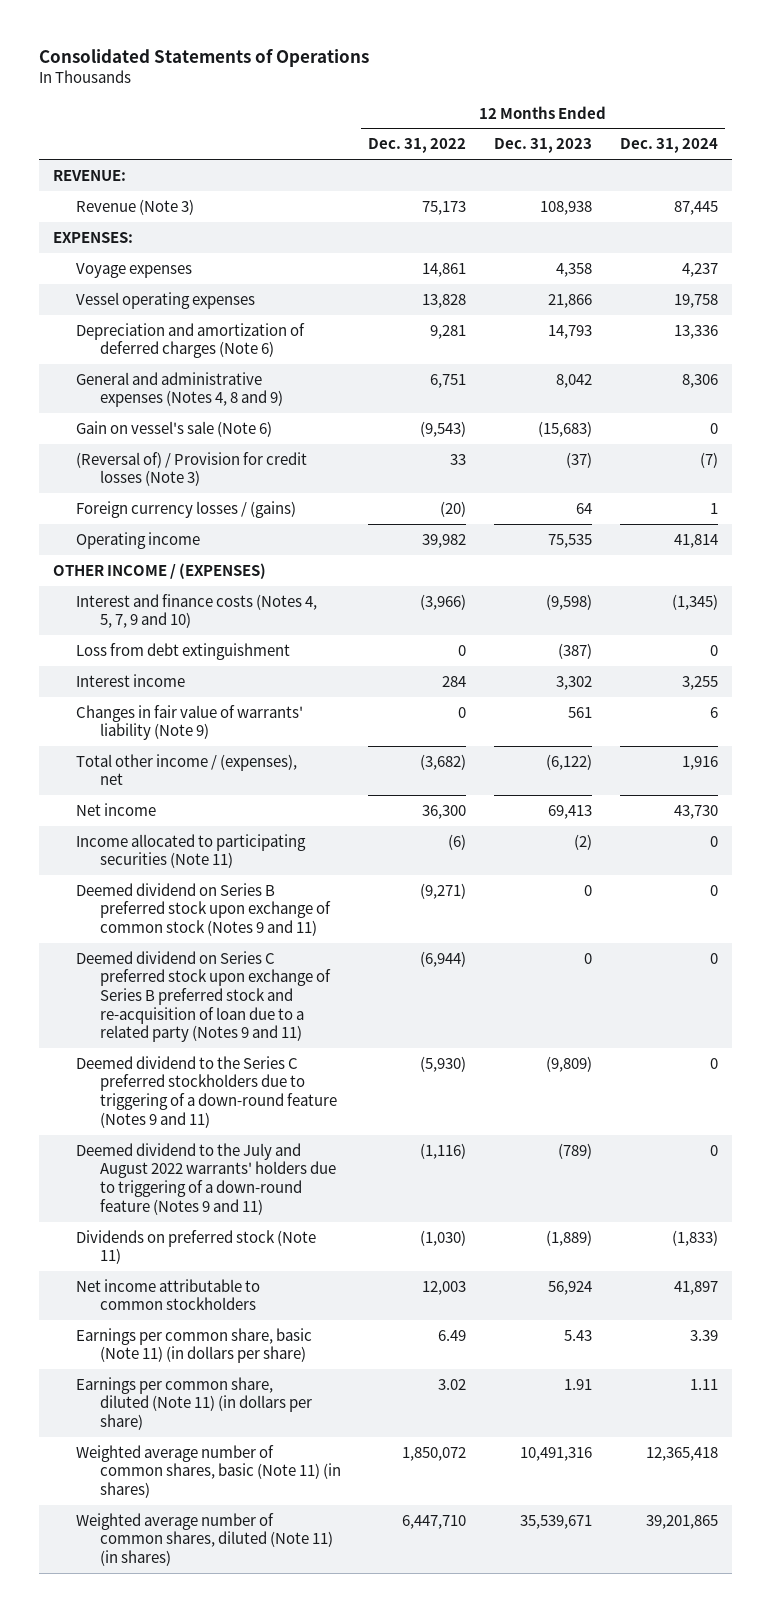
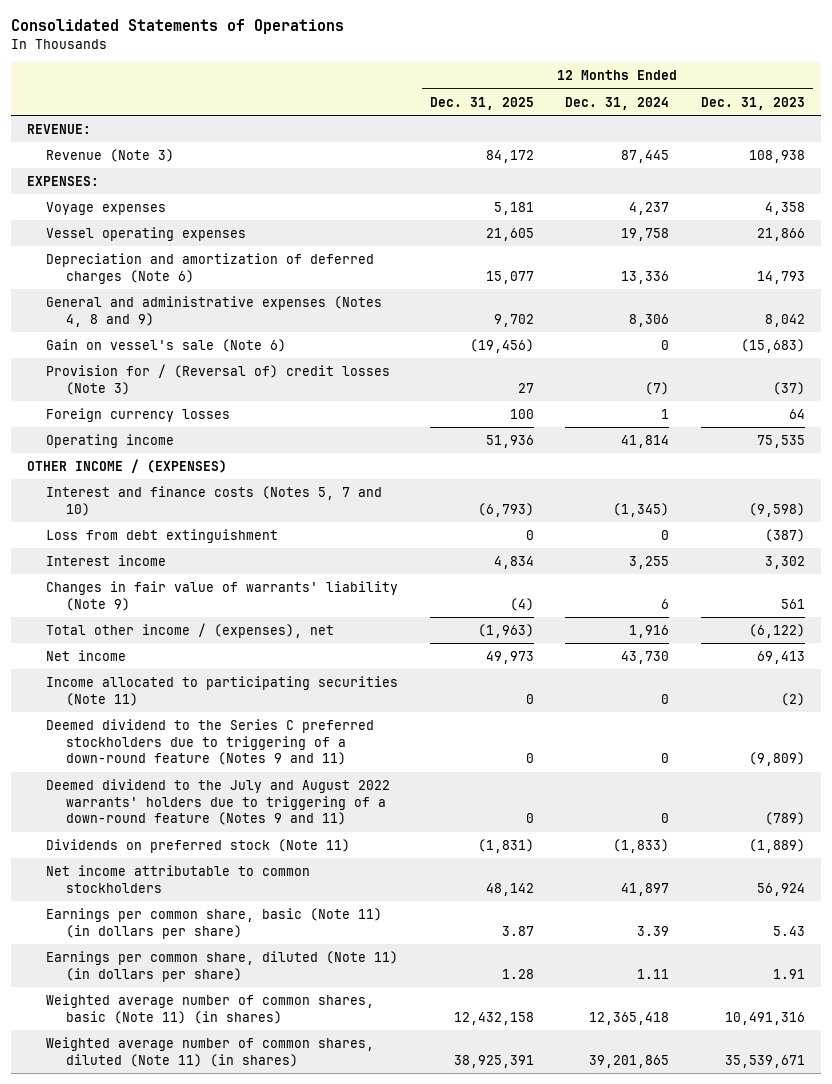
- | 12 Months Ended Dec. 31, 2022 | 12 Months Ended Dec. 31, 2023 | 12 Months Ended Dec. 31, 2024
+ | 12 Months Ended Dec. 31, 2025 | 12 Months Ended Dec. 31, 2024 | 12 Months Ended Dec. 31, 2023
- (Reversal of) / Provision for credit losses (Note 3) | 33 | (37) | (7)
- Foreign currency losses / (gains) | (20) | 64 | 1
+ Provision for / (Reversal of) credit losses (Note 3) | 27 | (7) | (37)
+ Foreign currency losses | 100 | 1 | 64
- Interest and finance costs (Notes 4, 5, 7, 9 and 10) | (3,966) | (9,598) | (1,345)
+ Interest and finance costs (Notes 5, 7 and 10) | (6,793) | (1,345) | (9,598)
- Deemed dividend on Series B preferred stock upon exchange of common stock (Notes 9 and 11) | (9,271) | 0 | 0
- Deemed dividend on Series C preferred stock upon exchange of Series B preferred stock and re-acquisition of loan due to a related party (Notes 9 and 11) | (6,944) | 0 | 0

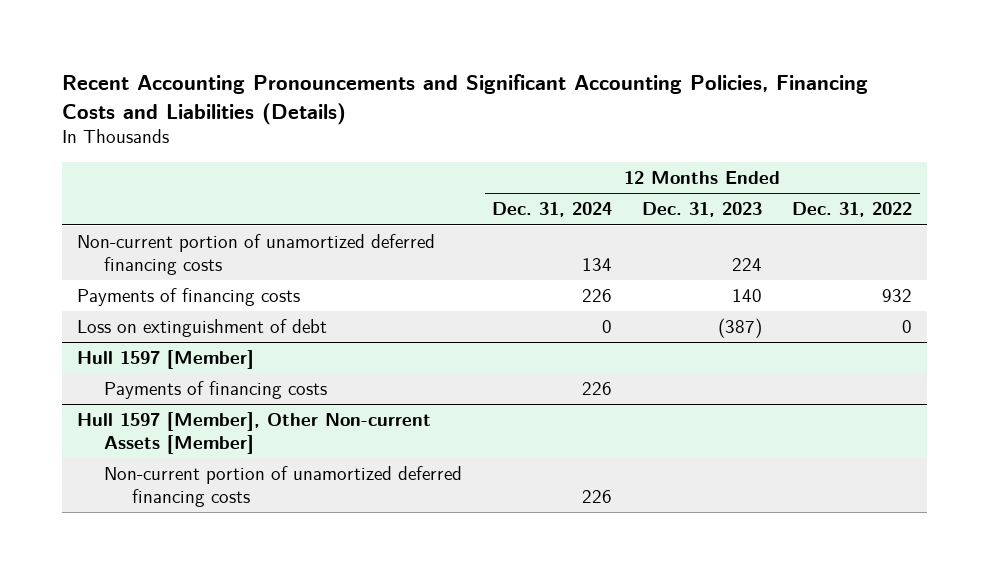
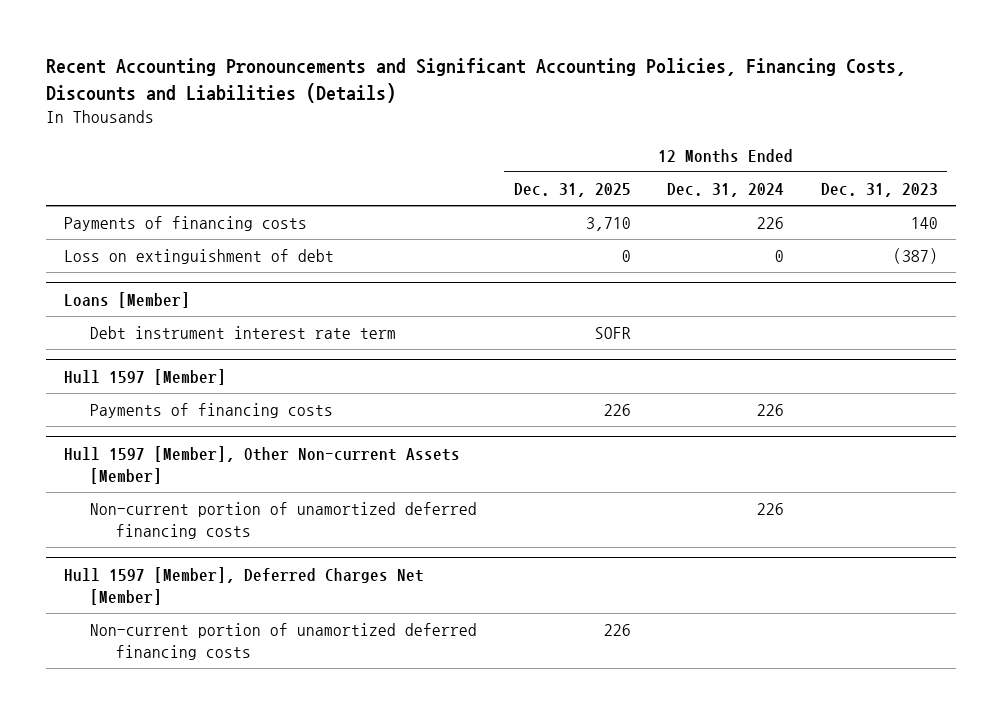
- Recent Accounting Pronouncements and Significant Accounting Policies, Financing Costs and Liabilities (Details)
+ Recent Accounting Pronouncements and Significant Accounting Policies, Financing Costs, Discounts and Liabilities (Details)
- | 12 Months Ended Dec. 31, 2024 | 12 Months Ended Dec. 31, 2023 | 12 Months Ended Dec. 31, 2022
+ | 12 Months Ended Dec. 31, 2025 | 12 Months Ended Dec. 31, 2024 | 12 Months Ended Dec. 31, 2023
- Non-current portion of unamortized deferred financing costs | 134 | 224 |
+ Loans [Member]
+ Debt instrument interest rate term | SOFR | |
+ Hull 1597 [Member], Deferred Charges Net [Member]
+ Non-current portion of unamortized deferred financing costs | 226 | |

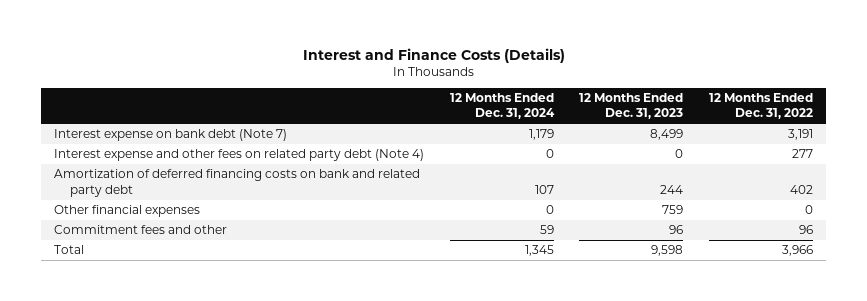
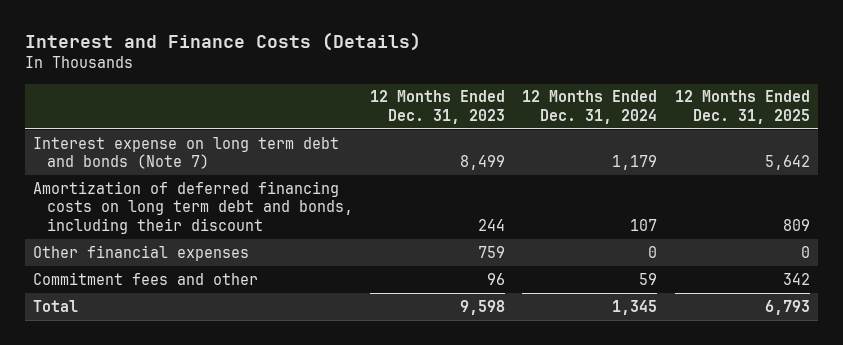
- | 12 Months Ended Dec. 31, 2024 | 12 Months Ended Dec. 31, 2023 | 12 Months Ended Dec. 31, 2022
+ | 12 Months Ended Dec. 31, 2023 | 12 Months Ended Dec. 31, 2024 | 12 Months Ended Dec. 31, 2025
- Interest expense on bank debt (Note 7) | 1,179 | 8,499 | 3,191
- Interest expense and other fees on related party debt (Note 4) | 0 | 0 | 277
- Amortization of deferred financing costs on bank and related party debt | 107 | 244 | 402
+ Interest expense on long term debt and bonds (Note 7) | 8,499 | 1,179 | 5,642
+ Amortization of deferred financing costs on long term debt and bonds, including their discount | 244 | 107 | 809

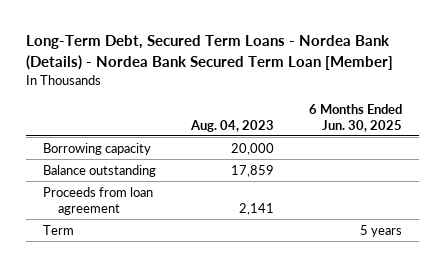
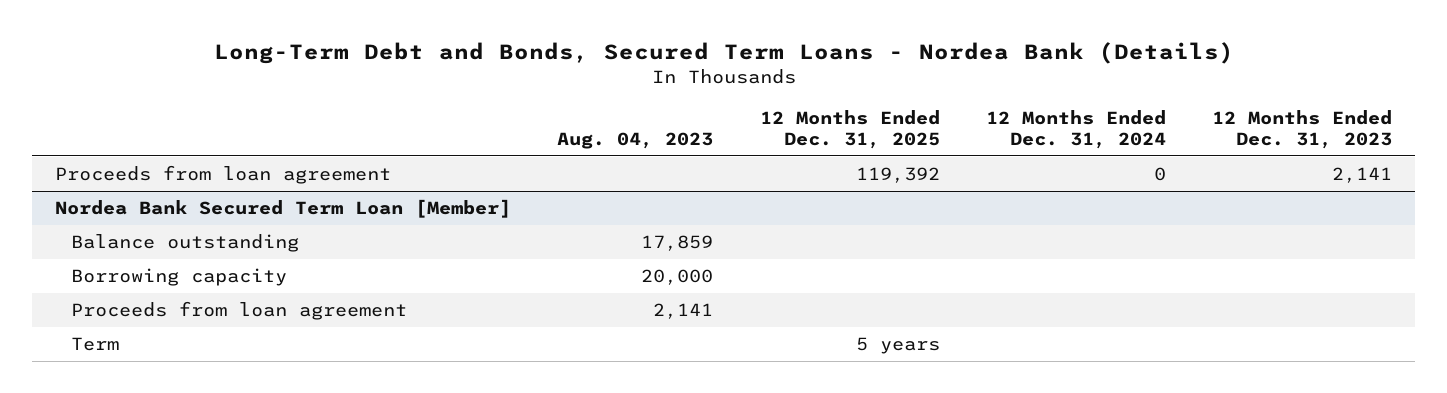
- Long-Term Debt, Secured Term Loans - Nordea Bank (Details) - Nordea Bank Secured Term Loan [Member]
+ Long-Term Debt and Bonds, Secured Term Loans - Nordea Bank (Details)
- | Aug. 04, 2023 | 6 Months Ended Jun. 30, 2025
+ | Aug. 04, 2023 | 12 Months Ended Dec. 31, 2025 | 12 Months Ended Dec. 31, 2024 | 12 Months Ended Dec. 31, 2023
- Borrowing capacity | 20,000 |
+ Proceeds from loan agreement | | 119,392 | 0 | 2,141
+ Nordea Bank Secured Term Loan [Member]
+ Borrowing capacity | 20,000 | | |

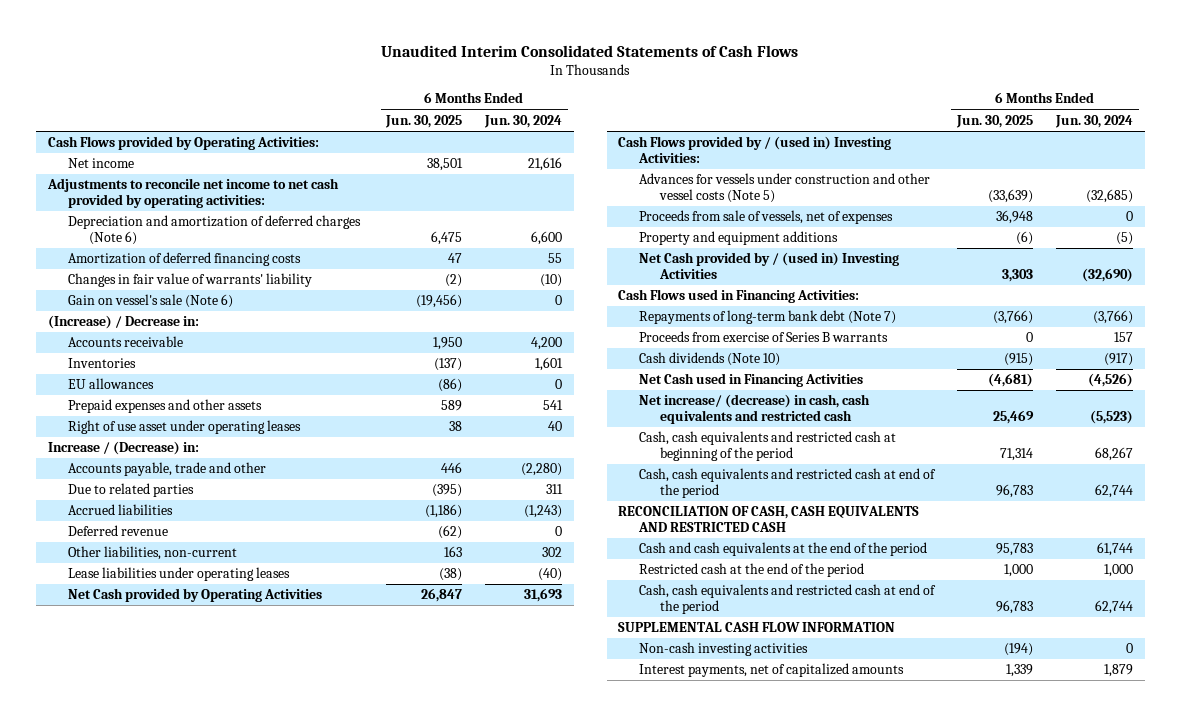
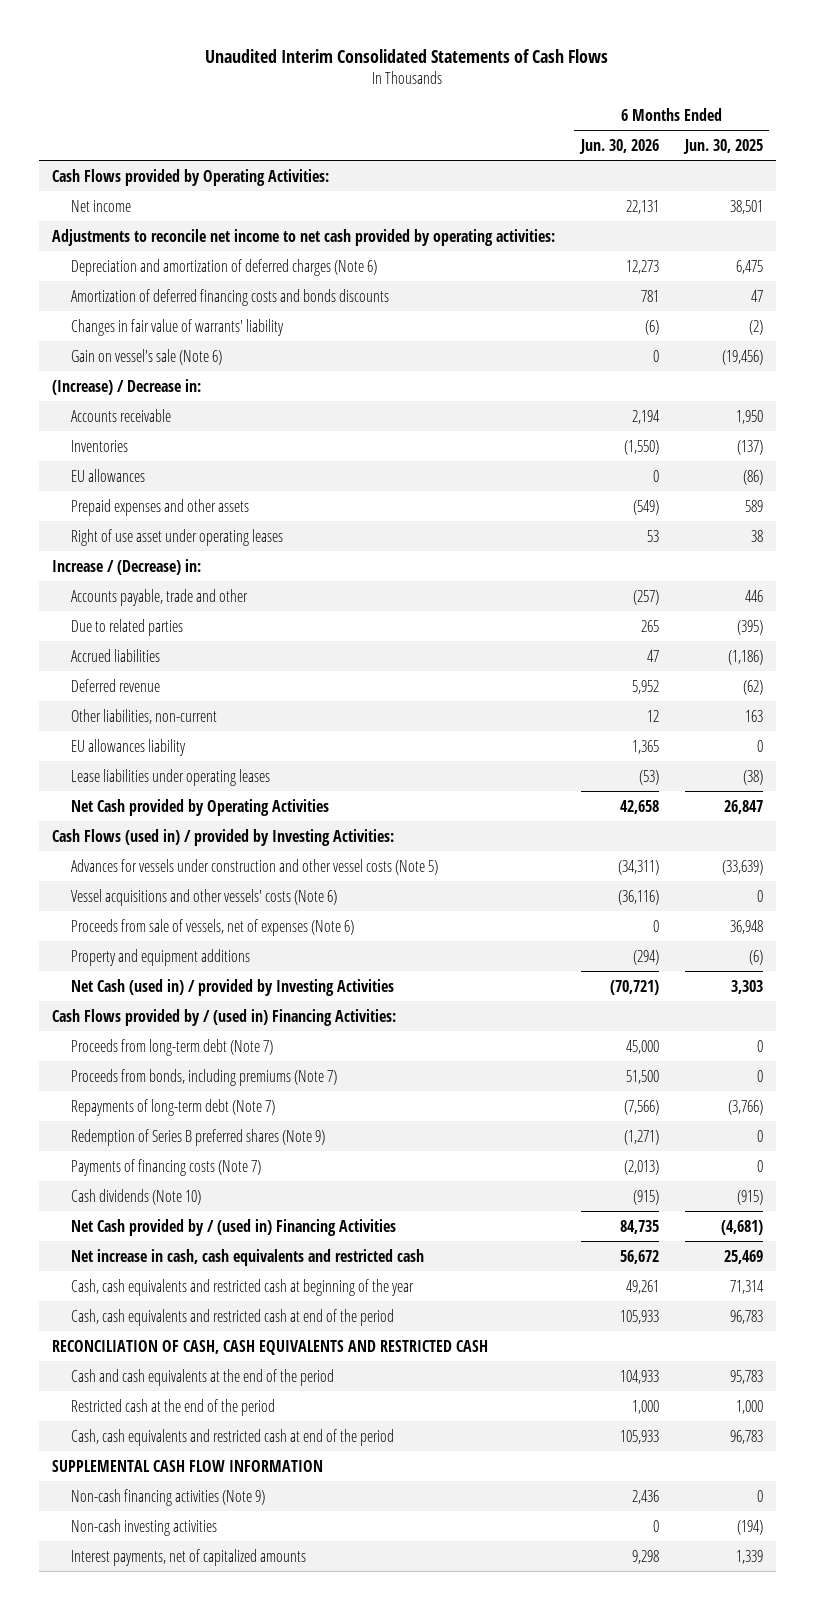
- | 6 Months Ended Jun. 30, 2025 | 6 Months Ended Jun. 30, 2024
+ | 6 Months Ended Jun. 30, 2026 | 6 Months Ended Jun. 30, 2025
- Amortization of deferred financing costs | 47 | 55
+ Amortization of deferred financing costs and bonds discounts | 781 | 47
+ EU allowances liability | 1,365 | 0
- Cash Flows provided by / (used in) Investing Activities:
+ Cash Flows (used in) / provided by Investing Activities:
- Proceeds from sale of vessels, net of expenses | 36,948 | 0
+ Vessel acquisitions and other vessels' costs (Note 6) | (36,116) | 0
+ Proceeds from sale of vessels, net of expenses (Note 6) | 0 | 36,948
- Net Cash provided by / (used in) Investing Activities | 3,303 | (32,690)
- Cash Flows used in Financing Activities:
- Repayments of long-term bank debt (Note 7) | (3,766) | (3,766)
- Proceeds from exercise of Series B warrants | 0 | 157
+ Net Cash (used in) / provided by Investing Activities | (70,721) | 3,303
+ Cash Flows provided by / (used in) Financing Activities:
+ Proceeds from long-term debt (Note 7) | 45,000 | 0
+ Proceeds from bonds, including premiums (Note 7) | 51,500 | 0
+ Repayments of long-term debt (Note 7) | (7,566) | (3,766)
+ Redemption of Series B preferred shares (Note 9) | (1,271) | 0
+ Payments of financing costs (Note 7) | (2,013) | 0
- Net Cash used in Financing Activities | (4,681) | (4,526)
- Net increase/ (decrease) in cash, cash equivalents and restricted cash | 25,469 | (5,523)
- Cash, cash equivalents and restricted cash at beginning of the period | 71,314 | 68,267
+ Net Cash provided by / (used in) Financing Activities | 84,735 | (4,681)
+ Net increase in cash, cash equivalents and restricted cash | 56,672 | 25,469
+ Cash, cash equivalents and restricted cash at beginning of the year | 49,261 | 71,314
+ Non-cash financing activities (Note 9) | 2,436 | 0

